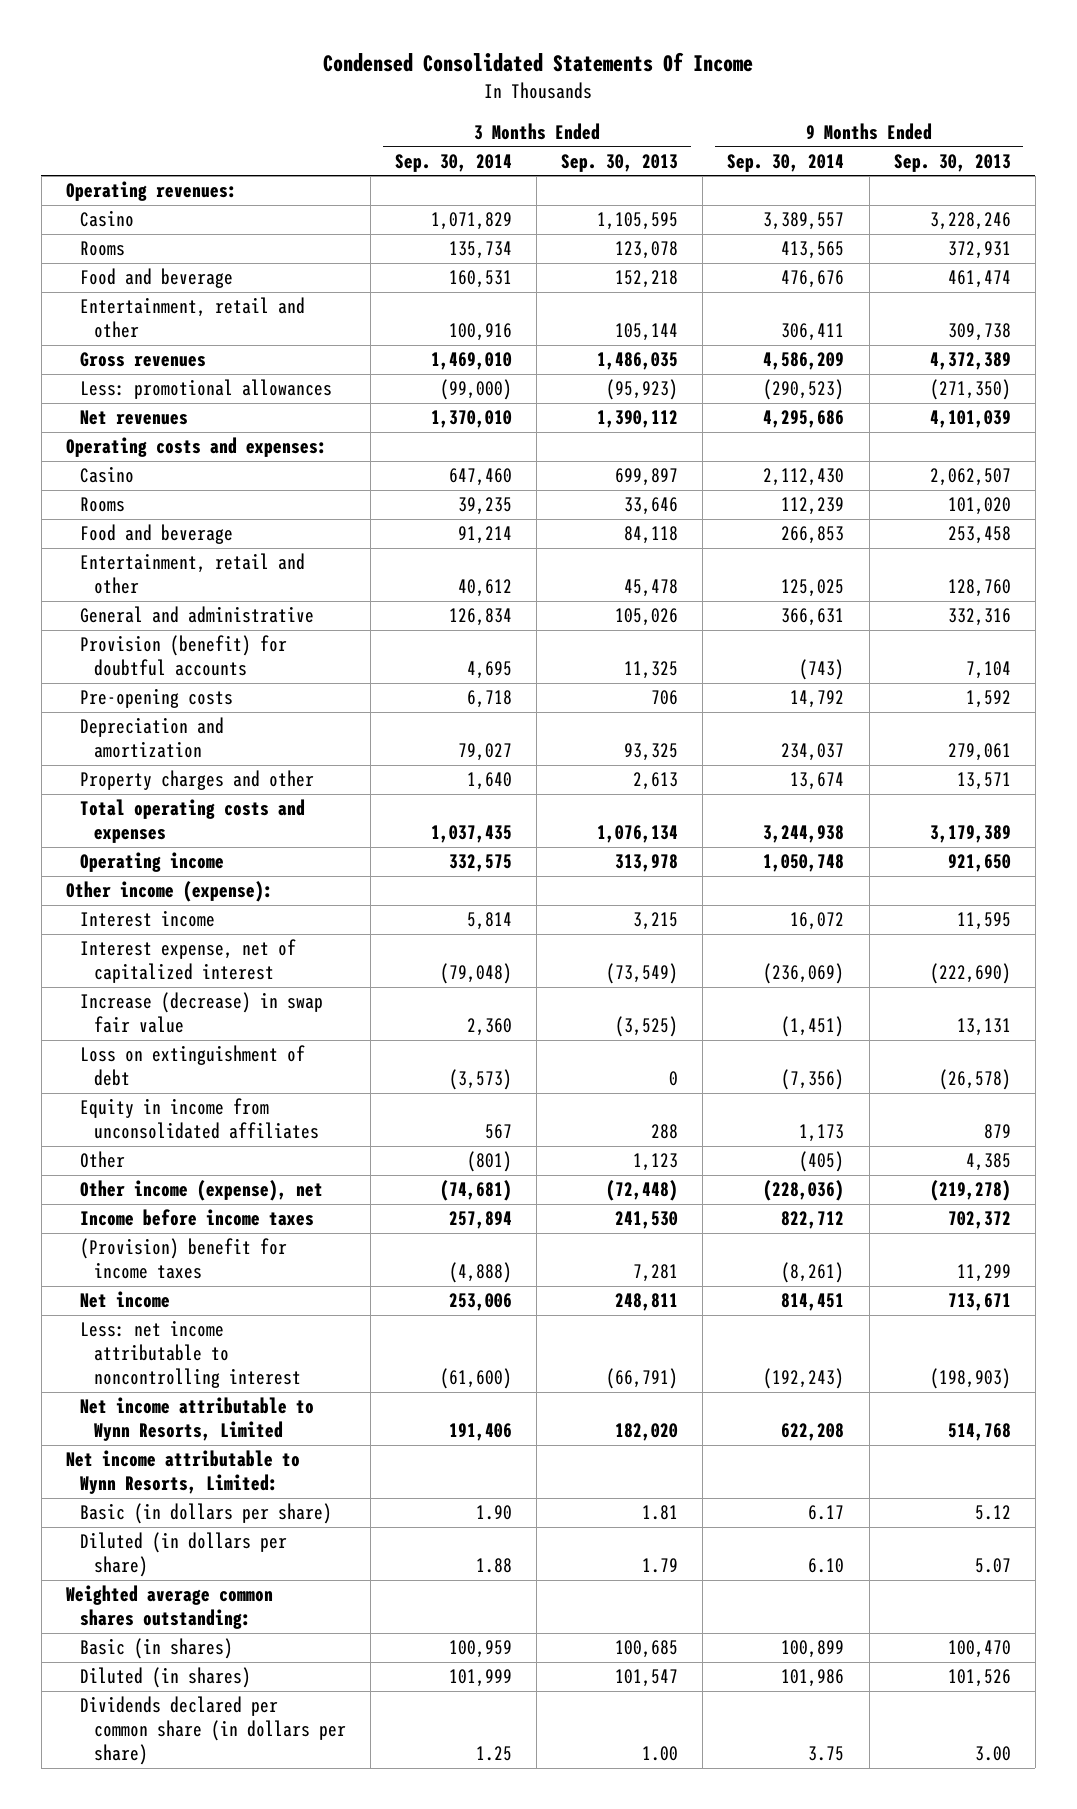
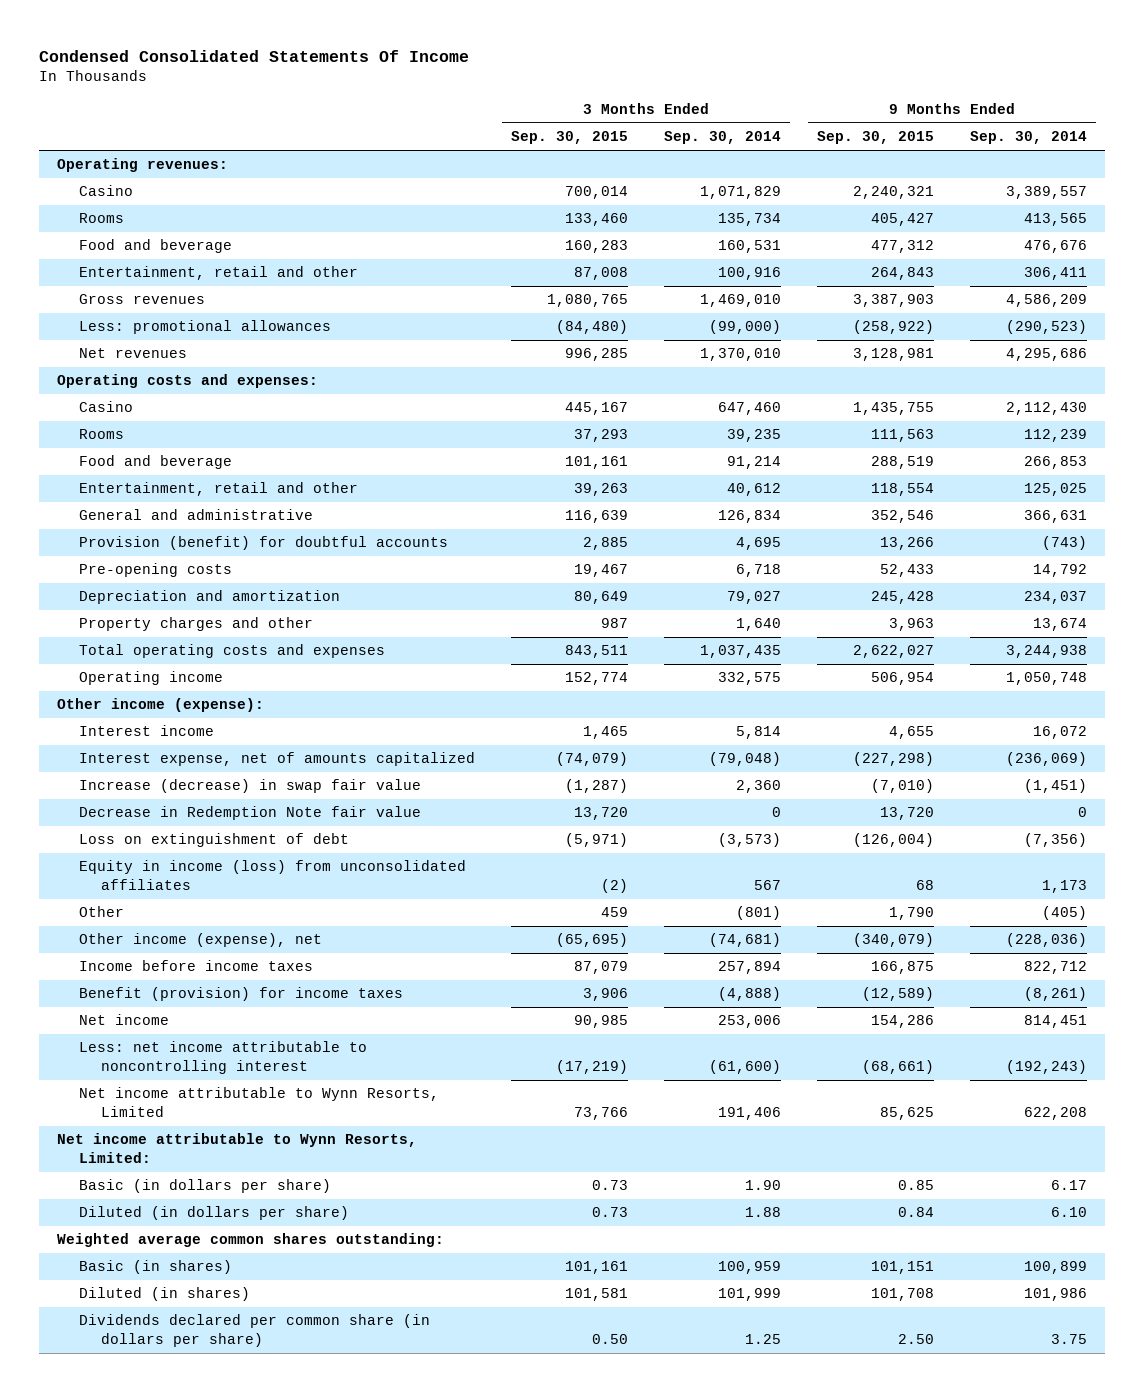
- | 3 Months Ended Sep. 30, 2014 | 3 Months Ended Sep. 30, 2013 | 9 Months Ended Sep. 30, 2014 | 9 Months Ended Sep. 30, 2013
+ | 3 Months Ended Sep. 30, 2015 | 3 Months Ended Sep. 30, 2014 | 9 Months Ended Sep. 30, 2015 | 9 Months Ended Sep. 30, 2014
- Interest expense, net of capitalized interest | (79,048) | (73,549) | (236,069) | (222,690)
+ Interest expense, net of amounts capitalized | (74,079) | (79,048) | (227,298) | (236,069)
+ Decrease in Redemption Note fair value | 13,720 | 0 | 13,720 | 0
- Equity in income from unconsolidated affiliates | 567 | 288 | 1,173 | 879
+ Equity in income (loss) from unconsolidated affiliates | (2) | 567 | 68 | 1,173
- (Provision) benefit for income taxes | (4,888) | 7,281 | (8,261) | 11,299
+ Benefit (provision) for income taxes | 3,906 | (4,888) | (12,589) | (8,261)

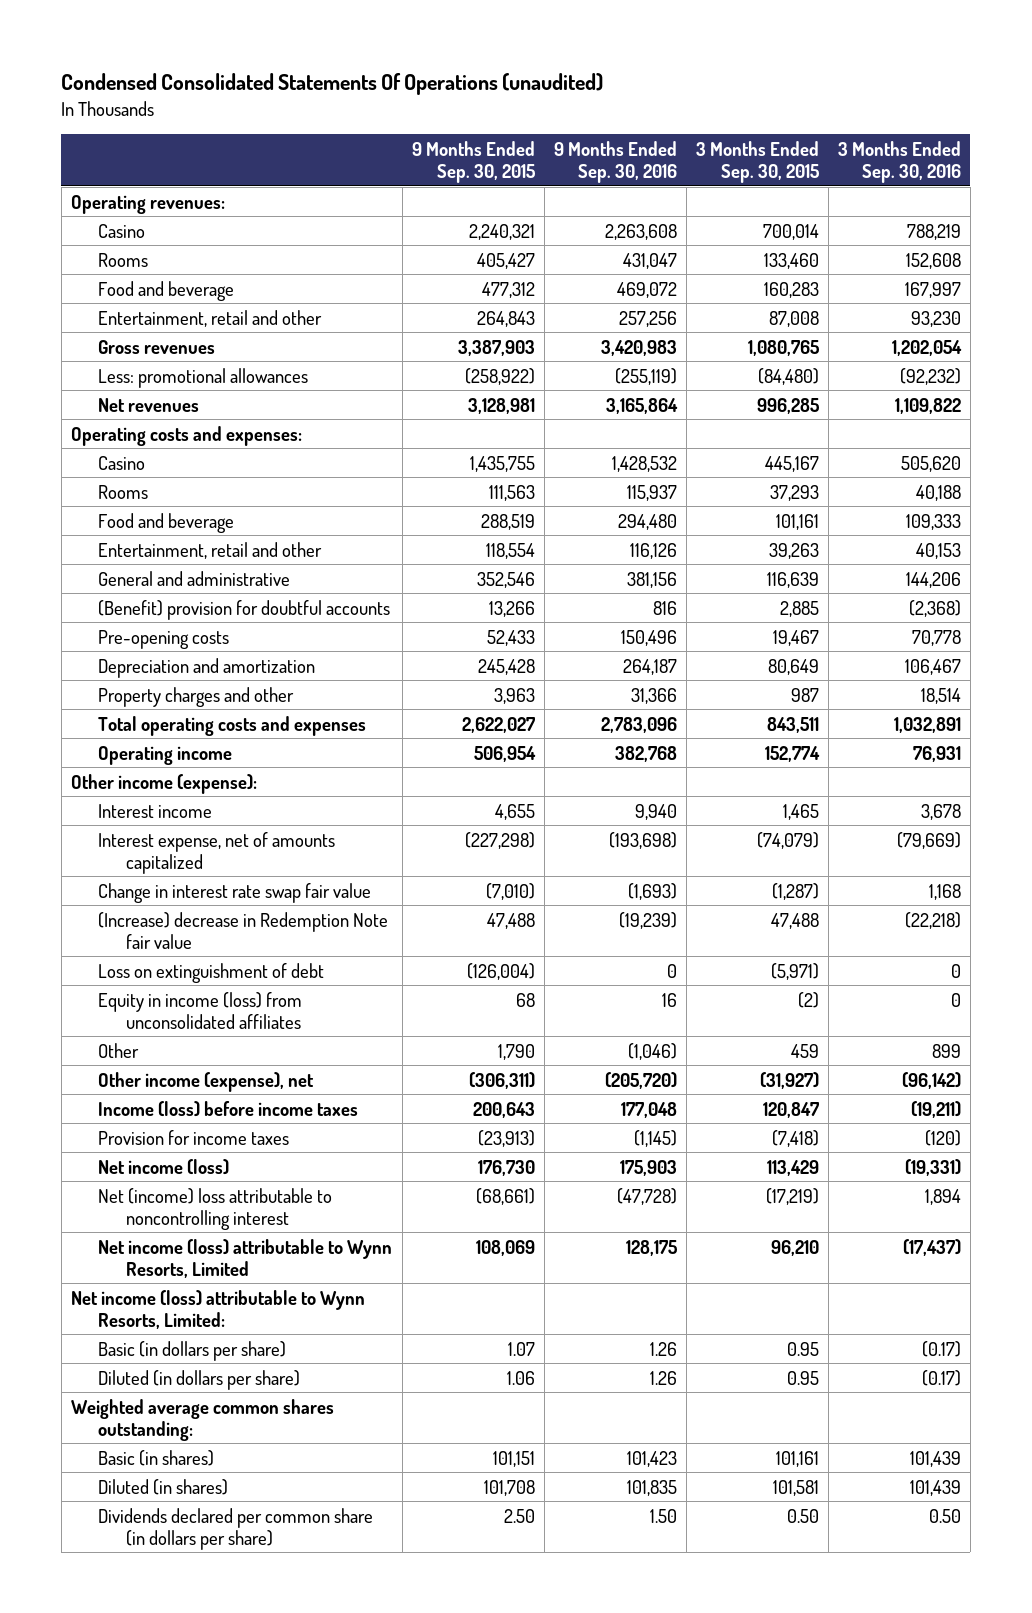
- Condensed Consolidated Statements Of Income
+ Condensed Consolidated Statements Of Operations (unaudited)
- | 3 Months Ended Sep. 30, 2015 | 3 Months Ended Sep. 30, 2014 | 9 Months Ended Sep. 30, 2015 | 9 Months Ended Sep. 30, 2014
+ | 9 Months Ended Sep. 30, 2015 | 9 Months Ended Sep. 30, 2016 | 3 Months Ended Sep. 30, 2015 | 3 Months Ended Sep. 30, 2016
- Provision (benefit) for doubtful accounts | 2,885 | 4,695 | 13,266 | (743)
+ (Benefit) provision for doubtful accounts | 13,266 | 816 | 2,885 | (2,368)
- Increase (decrease) in swap fair value | (1,287) | 2,360 | (7,010) | (1,451)
- Decrease in Redemption Note fair value | 13,720 | 0 | 13,720 | 0
+ Change in interest rate swap fair value | (7,010) | (1,693) | (1,287) | 1,168
+ (Increase) decrease in Redemption Note fair value | 47,488 | (19,239) | 47,488 | (22,218)
- Other income (expense), net | (65,695) | (74,681) | (340,079) | (228,036)
- Income before income taxes | 87,079 | 257,894 | 166,875 | 822,712
- Benefit (provision) for income taxes | 3,906 | (4,888) | (12,589) | (8,261)
- Net income | 90,985 | 253,006 | 154,286 | 814,451
- Less: net income attributable to noncontrolling interest | (17,219) | (61,600) | (68,661) | (192,243)
- Net income attributable to Wynn Resorts, Limited | 73,766 | 191,406 | 85,625 | 622,208
- Net income attributable to Wynn Resorts, Limited:
- Basic (in dollars per share) | 0.73 | 1.90 | 0.85 | 6.17
- Diluted (in dollars per share) | 0.73 | 1.88 | 0.84 | 6.10
+ Other income (expense), net | (306,311) | (205,720) | (31,927) | (96,142)
+ Income (loss) before income taxes | 200,643 | 177,048 | 120,847 | (19,211)
+ Provision for income taxes | (23,913) | (1,145) | (7,418) | (120)
+ Net income (loss) | 176,730 | 175,903 | 113,429 | (19,331)
+ Net (income) loss attributable to noncontrolling interest | (68,661) | (47,728) | (17,219) | 1,894
+ Net income (loss) attributable to Wynn Resorts, Limited | 108,069 | 128,175 | 96,210 | (17,437)
+ Net income (loss) attributable to Wynn Resorts, Limited:
+ Basic (in dollars per share) | 1.07 | 1.26 | 0.95 | (0.17)
+ Diluted (in dollars per share) | 1.06 | 1.26 | 0.95 | (0.17)

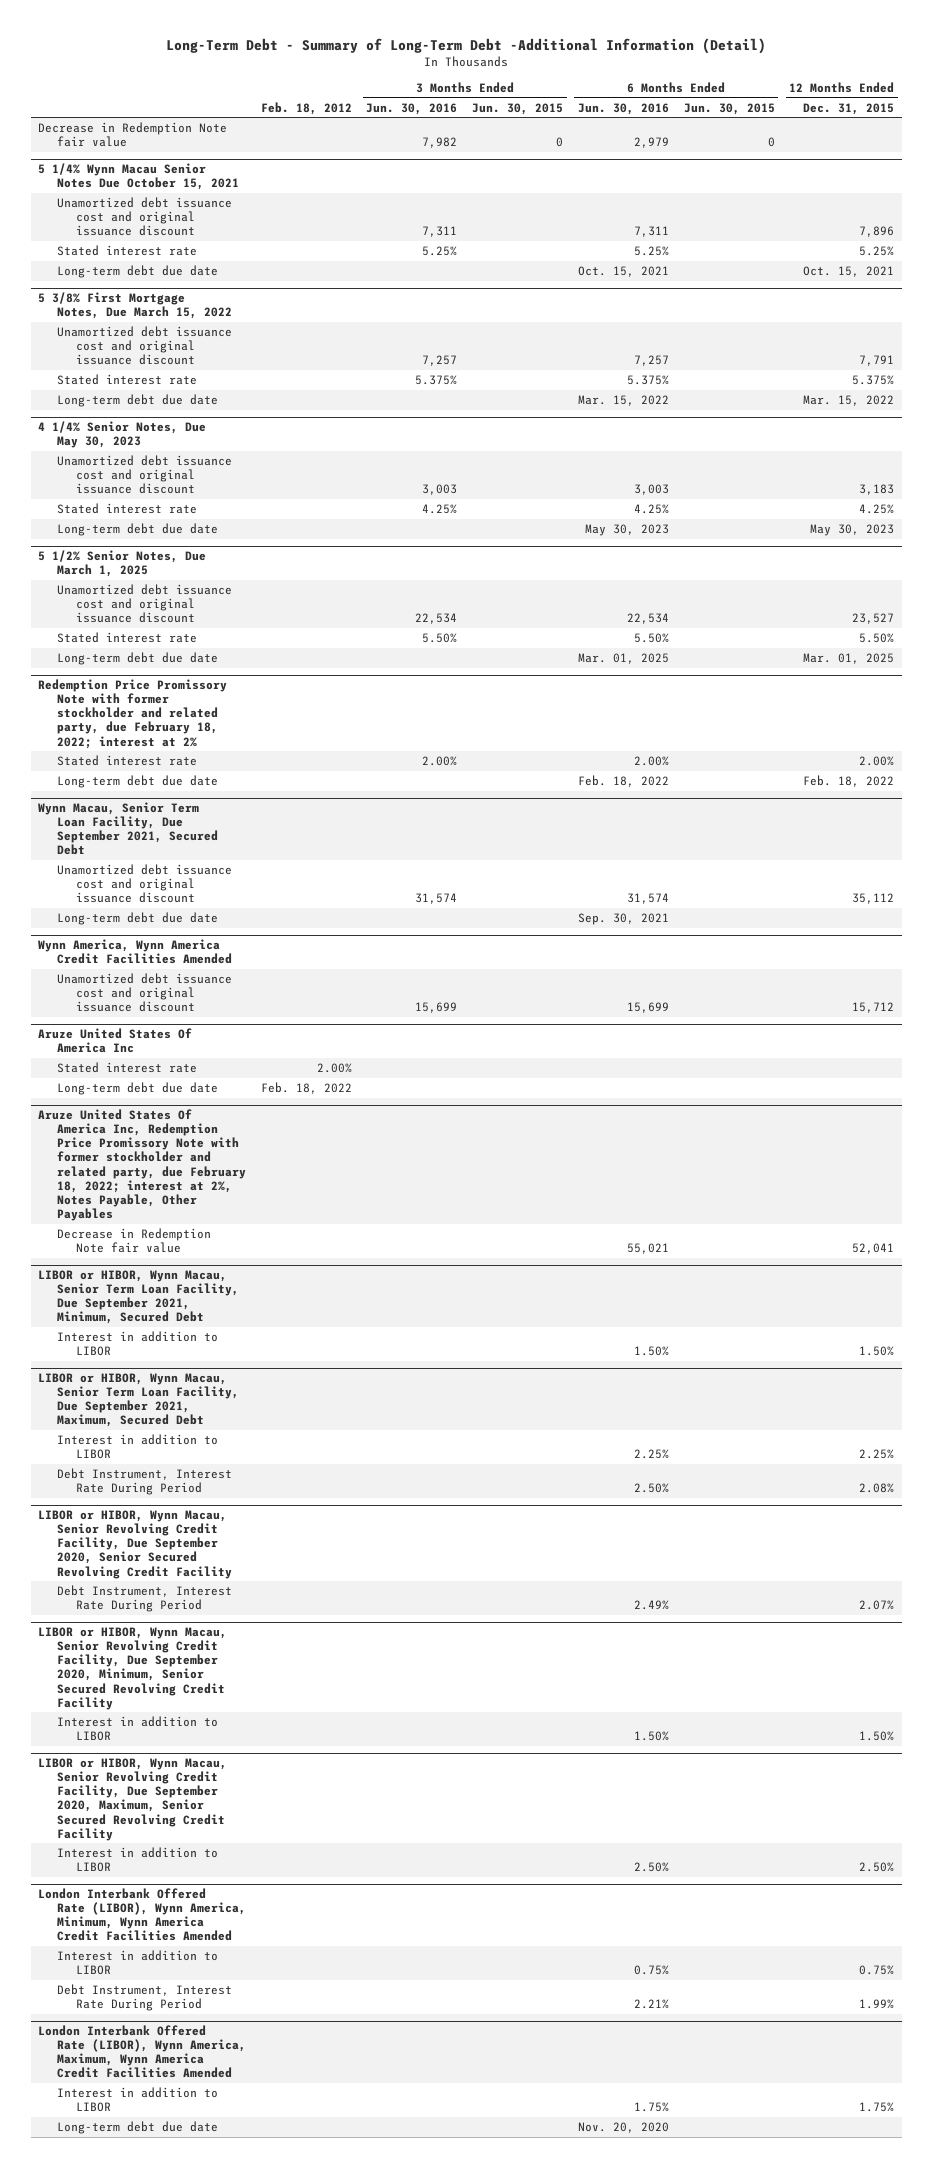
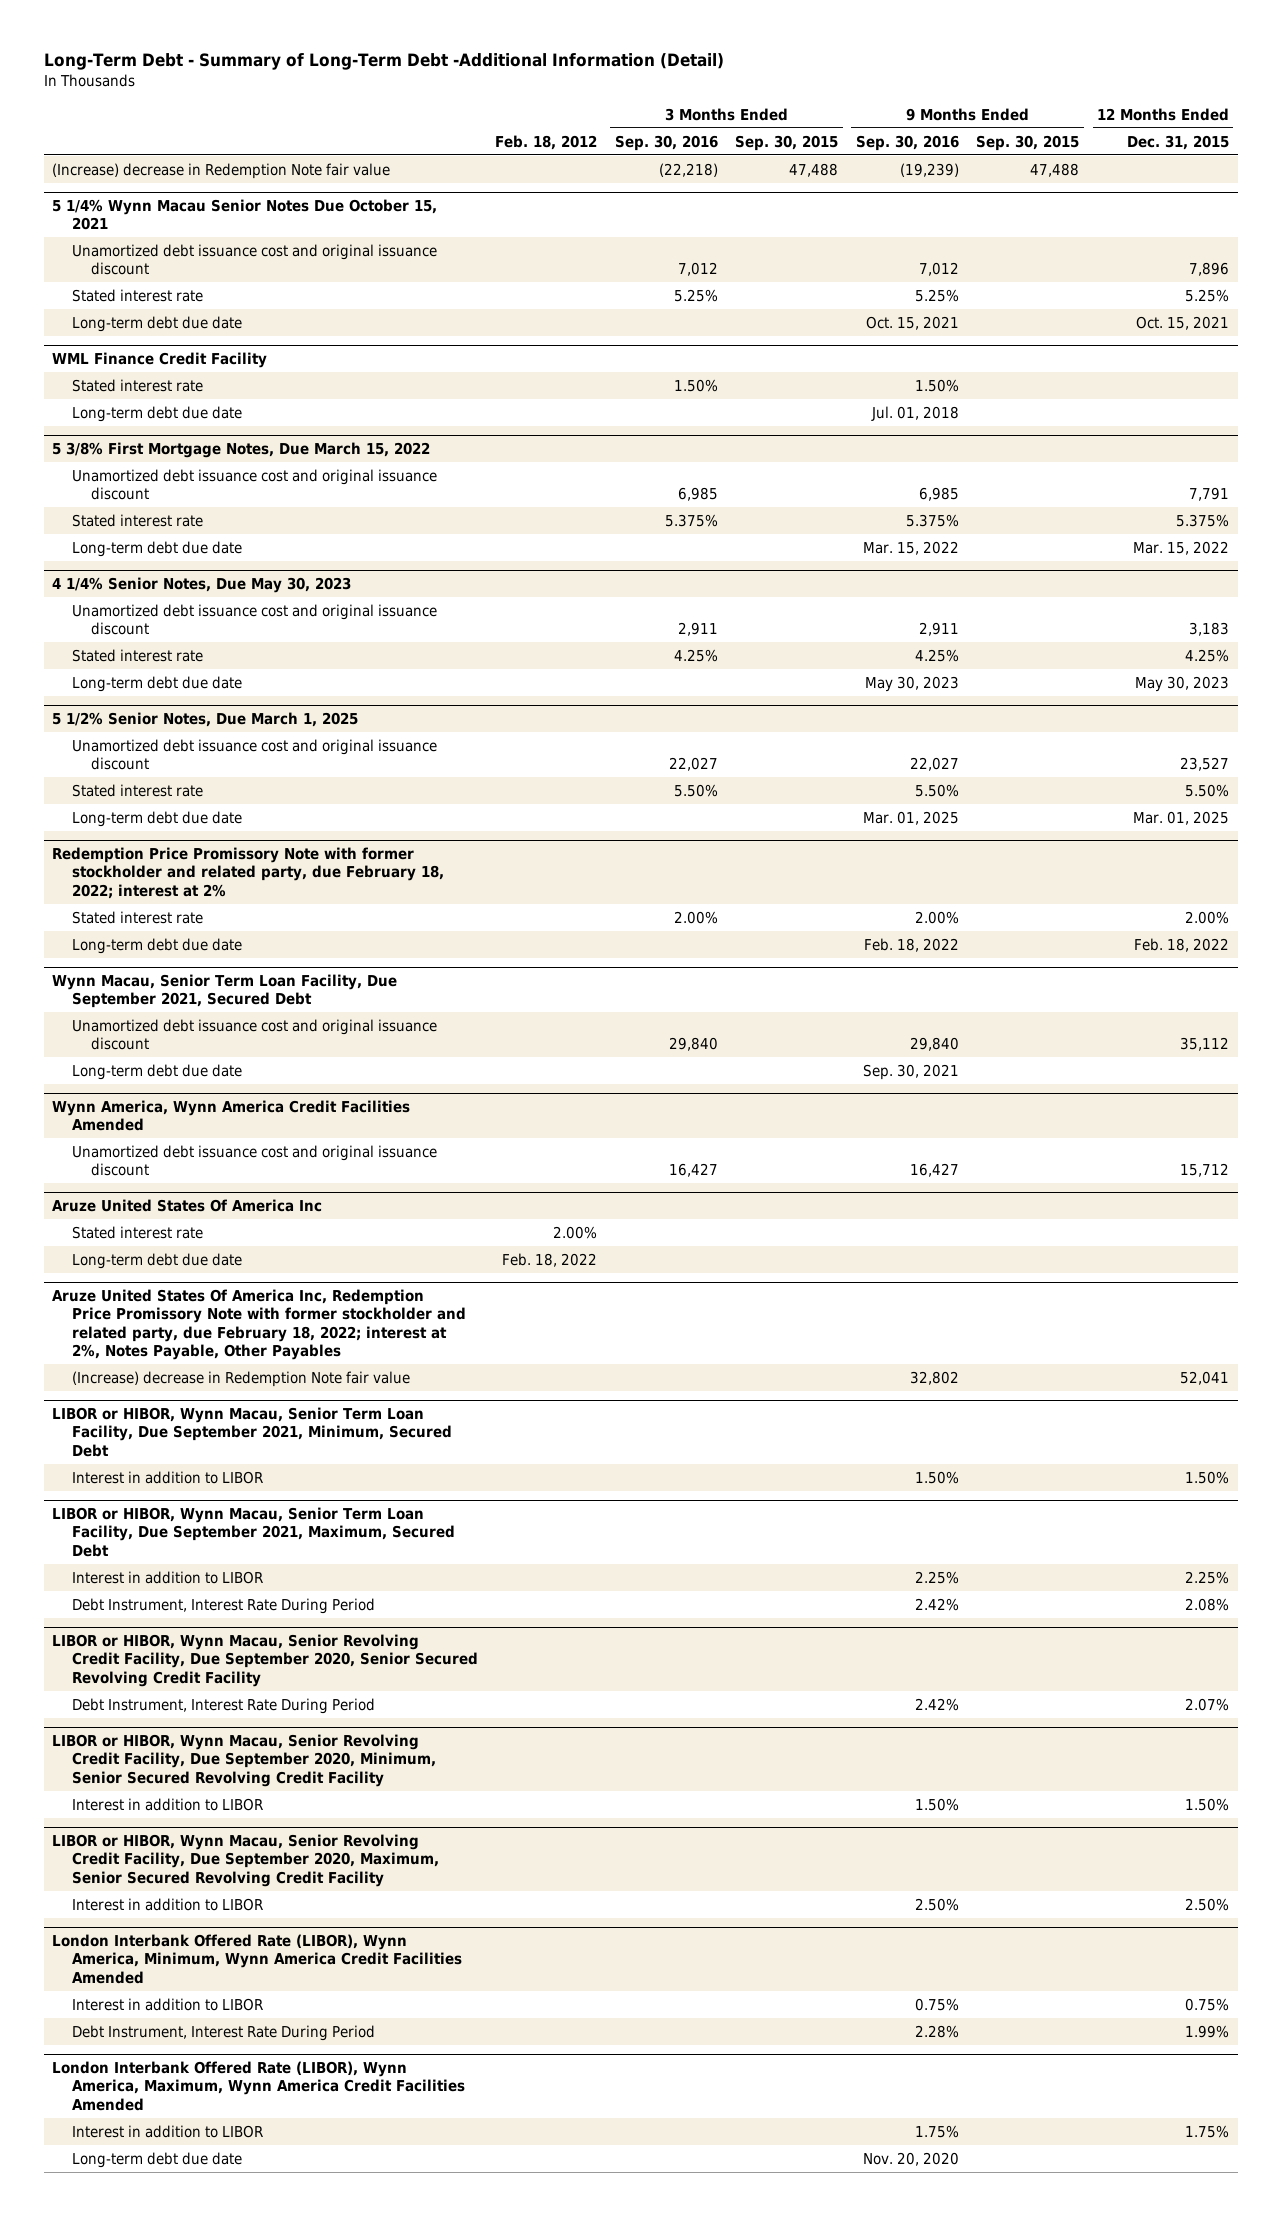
- | Feb. 18, 2012 | 3 Months Ended Jun. 30, 2016 | 3 Months Ended Jun. 30, 2015 | 6 Months Ended Jun. 30, 2016 | 6 Months Ended Jun. 30, 2015 | 12 Months Ended Dec. 31, 2015
+ | Feb. 18, 2012 | 3 Months Ended Sep. 30, 2016 | 3 Months Ended Sep. 30, 2015 | 9 Months Ended Sep. 30, 2016 | 9 Months Ended Sep. 30, 2015 | 12 Months Ended Dec. 31, 2015
- Decrease in Redemption Note fair value | | 7,982 | 0 | 2,979 | 0 |
+ (Increase) decrease in Redemption Note fair value | | (22,218) | 47,488 | (19,239) | 47,488 |
+ WML Finance Credit Facility
+ Stated interest rate | | 1.50% | | 1.50% | |
+ Long-term debt due date | | | | Jul. 01, 2018 | |
@ Aruze United States Of America Inc, Redemption Price Promissory Note with former stockholder and related party, due February 18, 2022; interest at 2%, Notes Payable, Other Payables
- Decrease in Redemption Note fair value | | | | 55,021 | | 52,041
+ (Increase) decrease in Redemption Note fair value | | | | 32,802 | | 52,041

